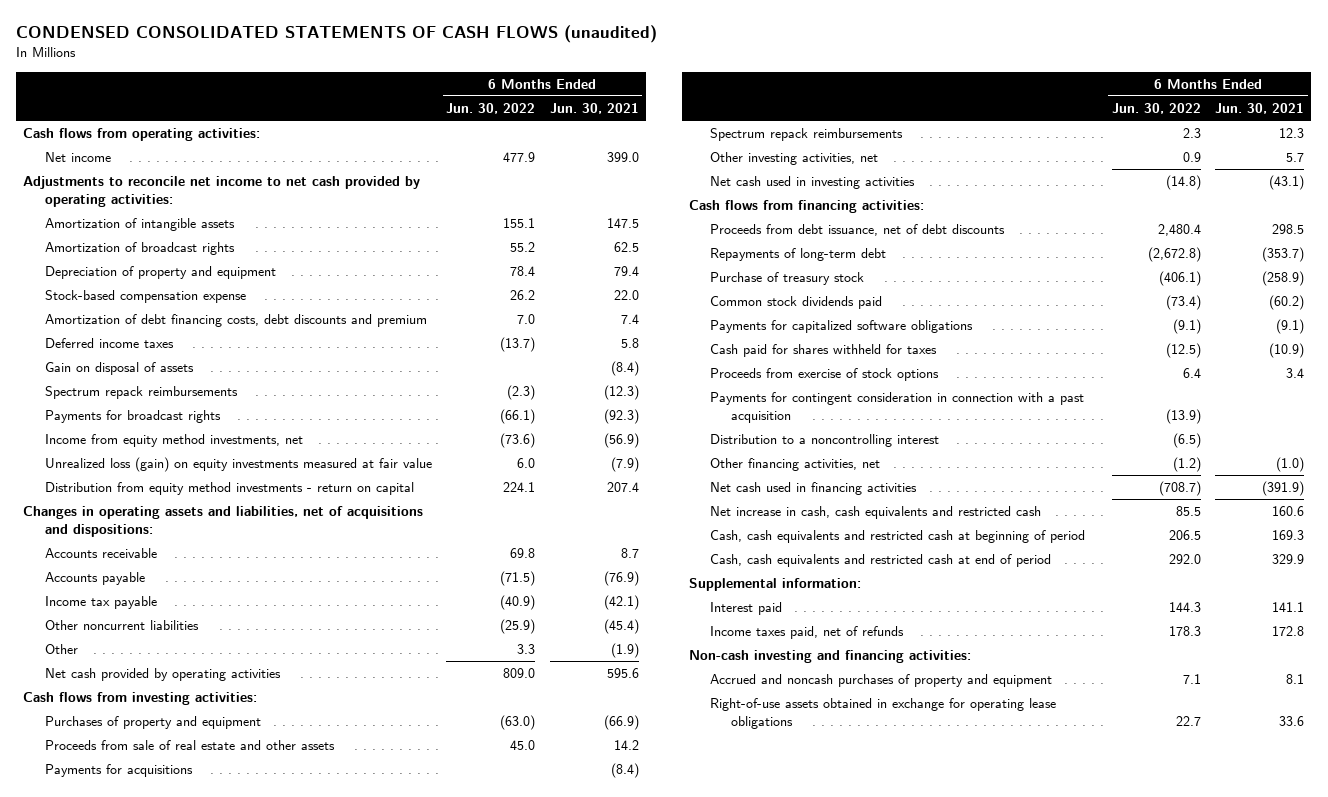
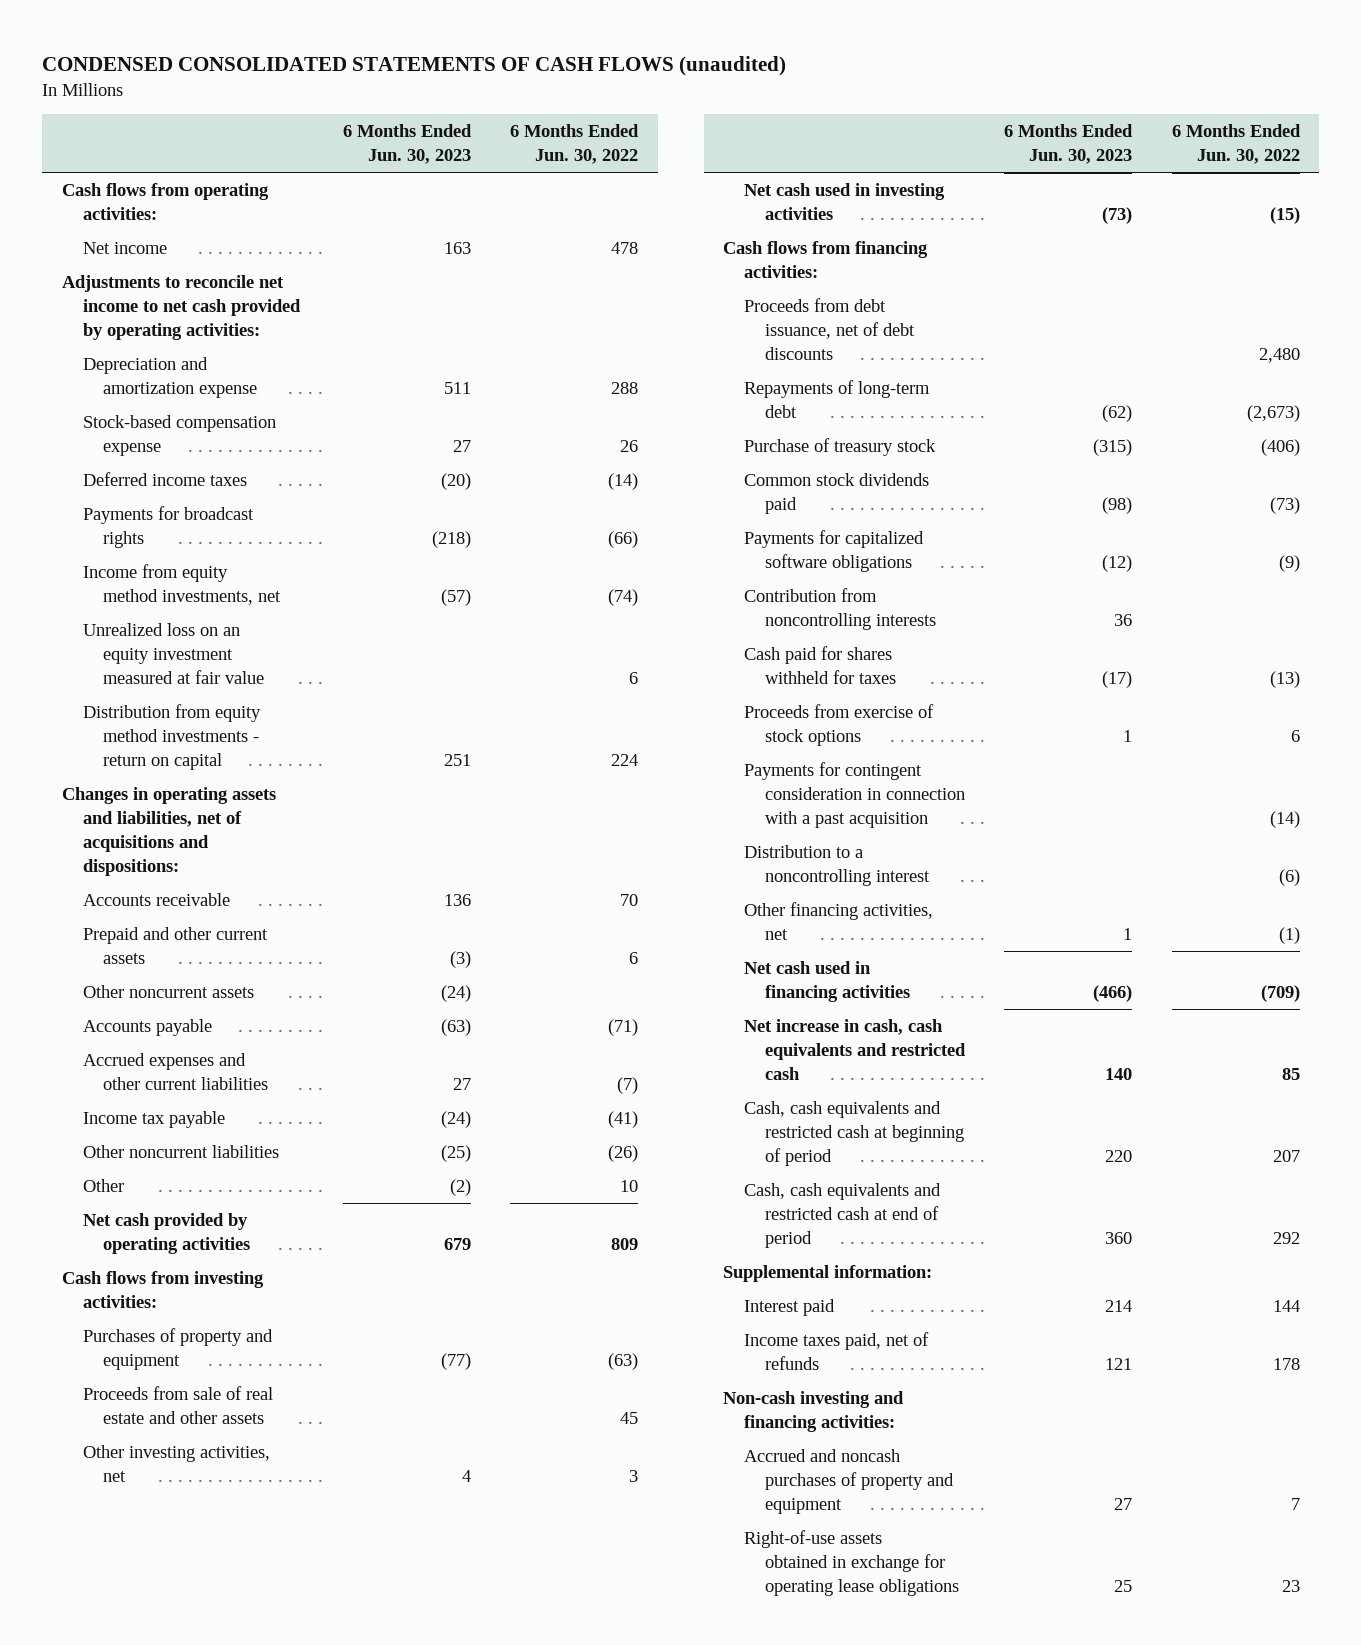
- | 6 Months Ended Jun. 30, 2022 | 6 Months Ended Jun. 30, 2021
+ | 6 Months Ended Jun. 30, 2023 | 6 Months Ended Jun. 30, 2022
- Net income | 477.9 | 399.0
+ Net income | 163 | 478
- Amortization of intangible assets | 155.1 | 147.5
- Amortization of broadcast rights | 55.2 | 62.5
- Depreciation of property and equipment | 78.4 | 79.4
- Stock-based compensation expense | 26.2 | 22.0
- Amortization of debt financing costs, debt discounts and premium | 7.0 | 7.4
- Deferred income taxes | (13.7) | 5.8
- Gain on disposal of assets | | (8.4)
- Spectrum repack reimbursements | (2.3) | (12.3)
- Payments for broadcast rights | (66.1) | (92.3)
- Income from equity method investments, net | (73.6) | (56.9)
- Unrealized loss (gain) on equity investments measured at fair value | 6.0 | (7.9)
- Distribution from equity method investments - return on capital | 224.1 | 207.4
+ Depreciation and amortization expense | 511 | 288
+ Stock-based compensation expense | 27 | 26
+ Deferred income taxes | (20) | (14)
+ Payments for broadcast rights | (218) | (66)
+ Income from equity method investments, net | (57) | (74)
+ Unrealized loss on an equity investment measured at fair value | | 6
+ Distribution from equity method investments - return on capital | 251 | 224
- Accounts receivable | 69.8 | 8.7
- Accounts payable | (71.5) | (76.9)
- Income tax payable | (40.9) | (42.1)
- Other noncurrent liabilities | (25.9) | (45.4)
- Other | 3.3 | (1.9)
- Net cash provided by operating activities | 809.0 | 595.6
+ Accounts receivable | 136 | 70
+ Prepaid and other current assets | (3) | 6
+ Other noncurrent assets | (24) |
+ Accounts payable | (63) | (71)
+ Accrued expenses and other current liabilities | 27 | (7)
+ Income tax payable | (24) | (41)
+ Other noncurrent liabilities | (25) | (26)
+ Other | (2) | 10
+ Net cash provided by operating activities | 679 | 809
- Purchases of property and equipment | (63.0) | (66.9)
- Proceeds from sale of real estate and other assets | 45.0 | 14.2
- Payments for acquisitions | | (8.4)
- Spectrum repack reimbursements | 2.3 | 12.3
- Other investing activities, net | 0.9 | 5.7
- Net cash used in investing activities | (14.8) | (43.1)
+ Purchases of property and equipment | (77) | (63)
+ Proceeds from sale of real estate and other assets | | 45
+ Other investing activities, net | 4 | 3
+ Net cash used in investing activities | (73) | (15)
- Proceeds from debt issuance, net of debt discounts | 2,480.4 | 298.5
- Repayments of long-term debt | (2,672.8) | (353.7)
- Purchase of treasury stock | (406.1) | (258.9)
- Common stock dividends paid | (73.4) | (60.2)
- Payments for capitalized software obligations | (9.1) | (9.1)
- Cash paid for shares withheld for taxes | (12.5) | (10.9)
- Proceeds from exercise of stock options | 6.4 | 3.4
- Payments for contingent consideration in connection with a past acquisition | (13.9) |
- Distribution to a noncontrolling interest | (6.5) |
- Other financing activities, net | (1.2) | (1.0)
- Net cash used in financing activities | (708.7) | (391.9)
- Net increase in cash, cash equivalents and restricted cash | 85.5 | 160.6
- Cash, cash equivalents and restricted cash at beginning of period | 206.5 | 169.3
- Cash, cash equivalents and restricted cash at end of period | 292.0 | 329.9
+ Proceeds from debt issuance, net of debt discounts | | 2,480
+ Repayments of long-term debt | (62) | (2,673)
+ Purchase of treasury stock | (315) | (406)
+ Common stock dividends paid | (98) | (73)
+ Payments for capitalized software obligations | (12) | (9)
+ Contribution from noncontrolling interests | 36 |
+ Cash paid for shares withheld for taxes | (17) | (13)
+ Proceeds from exercise of stock options | 1 | 6
+ Payments for contingent consideration in connection with a past acquisition | | (14)
+ Distribution to a noncontrolling interest | | (6)
+ Other financing activities, net | 1 | (1)
+ Net cash used in financing activities | (466) | (709)
+ Net increase in cash, cash equivalents and restricted cash | 140 | 85
+ Cash, cash equivalents and restricted cash at beginning of period | 220 | 207
+ Cash, cash equivalents and restricted cash at end of period | 360 | 292
- Interest paid | 144.3 | 141.1
- Income taxes paid, net of refunds | 178.3 | 172.8
+ Interest paid | 214 | 144
+ Income taxes paid, net of refunds | 121 | 178
- Accrued and noncash purchases of property and equipment | 7.1 | 8.1
- Right-of-use assets obtained in exchange for operating lease obligations | 22.7 | 33.6
+ Accrued and noncash purchases of property and equipment | 27 | 7
+ Right-of-use assets obtained in exchange for operating lease obligations | 25 | 23

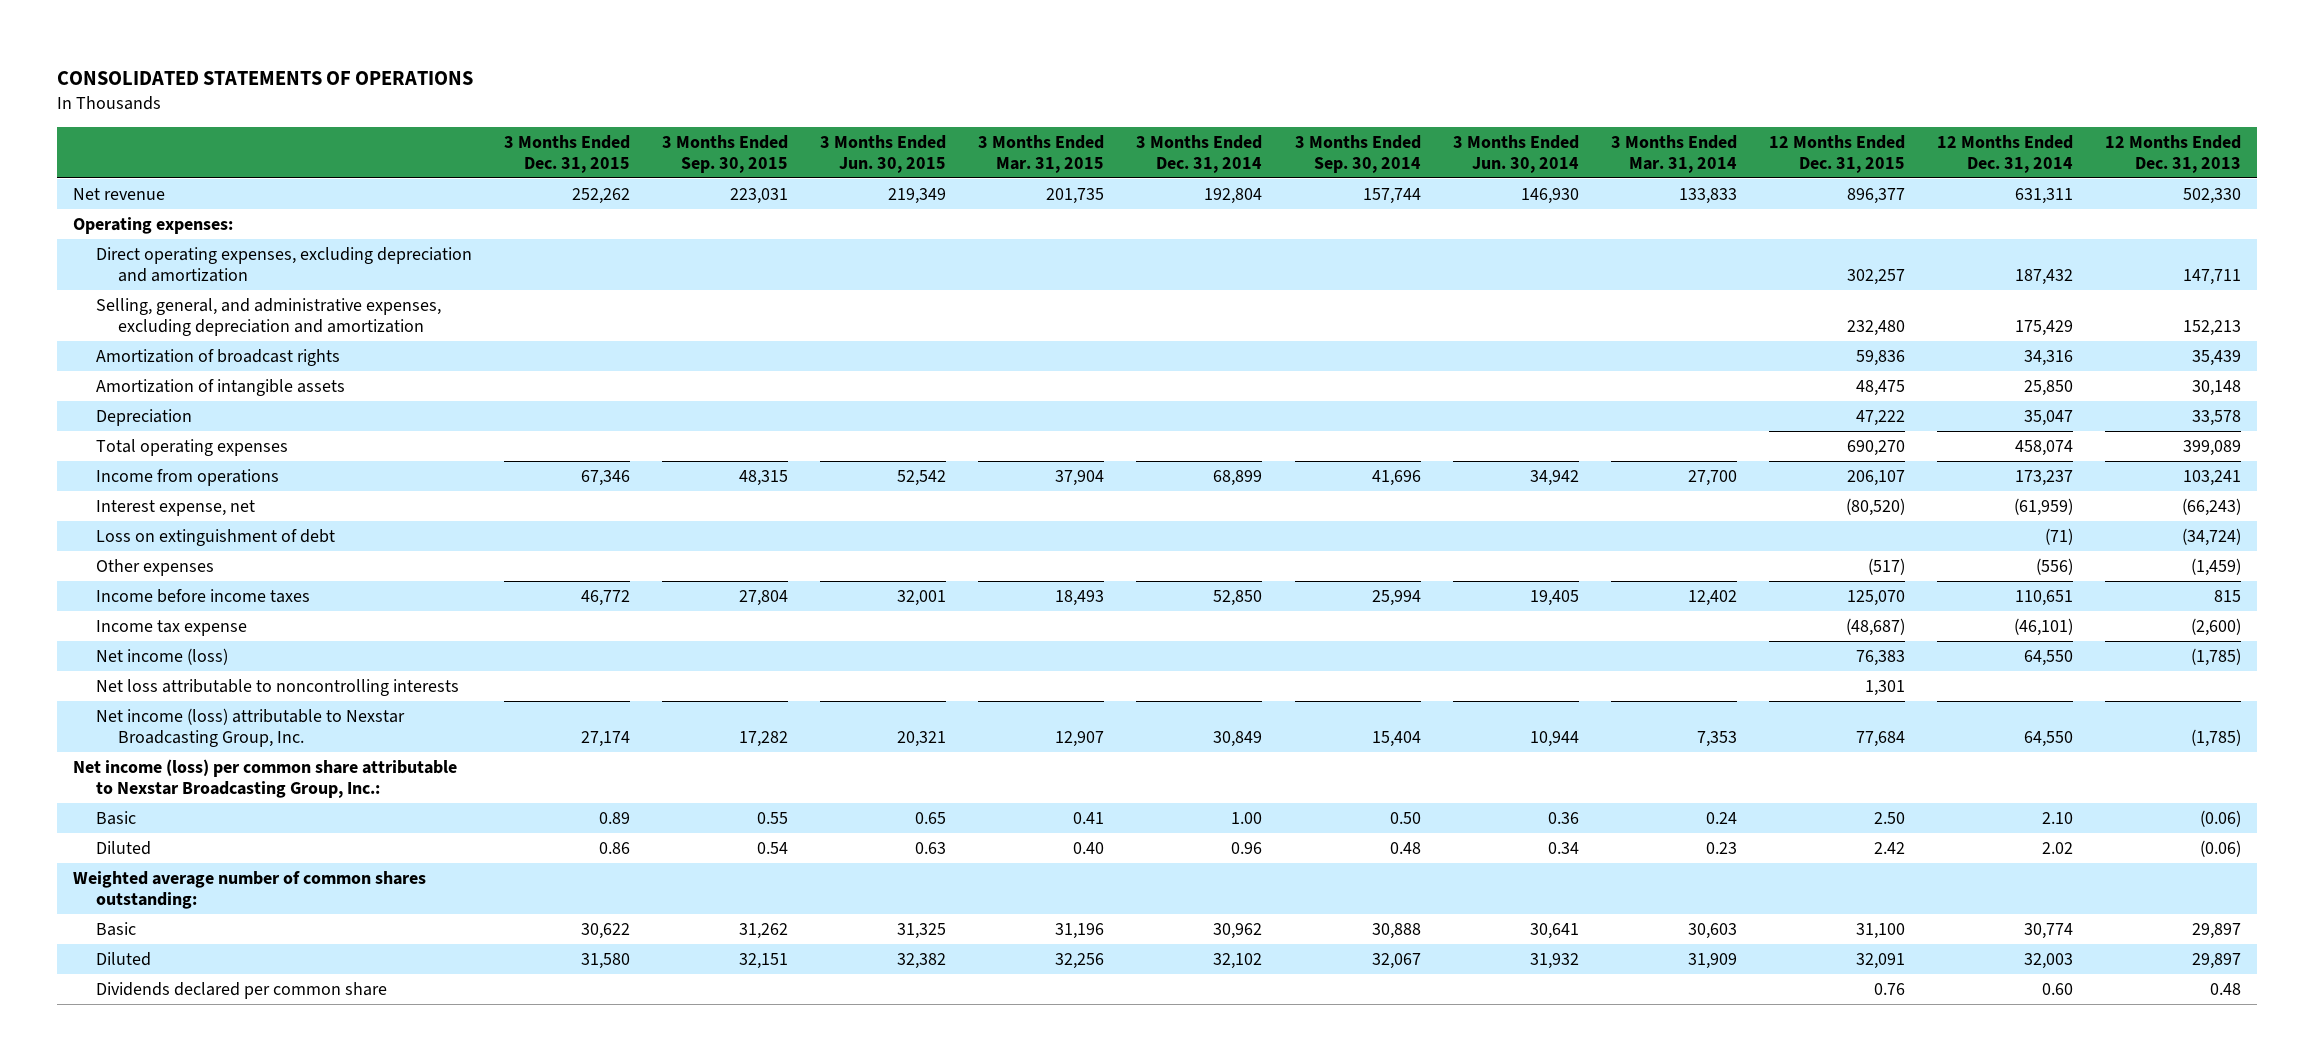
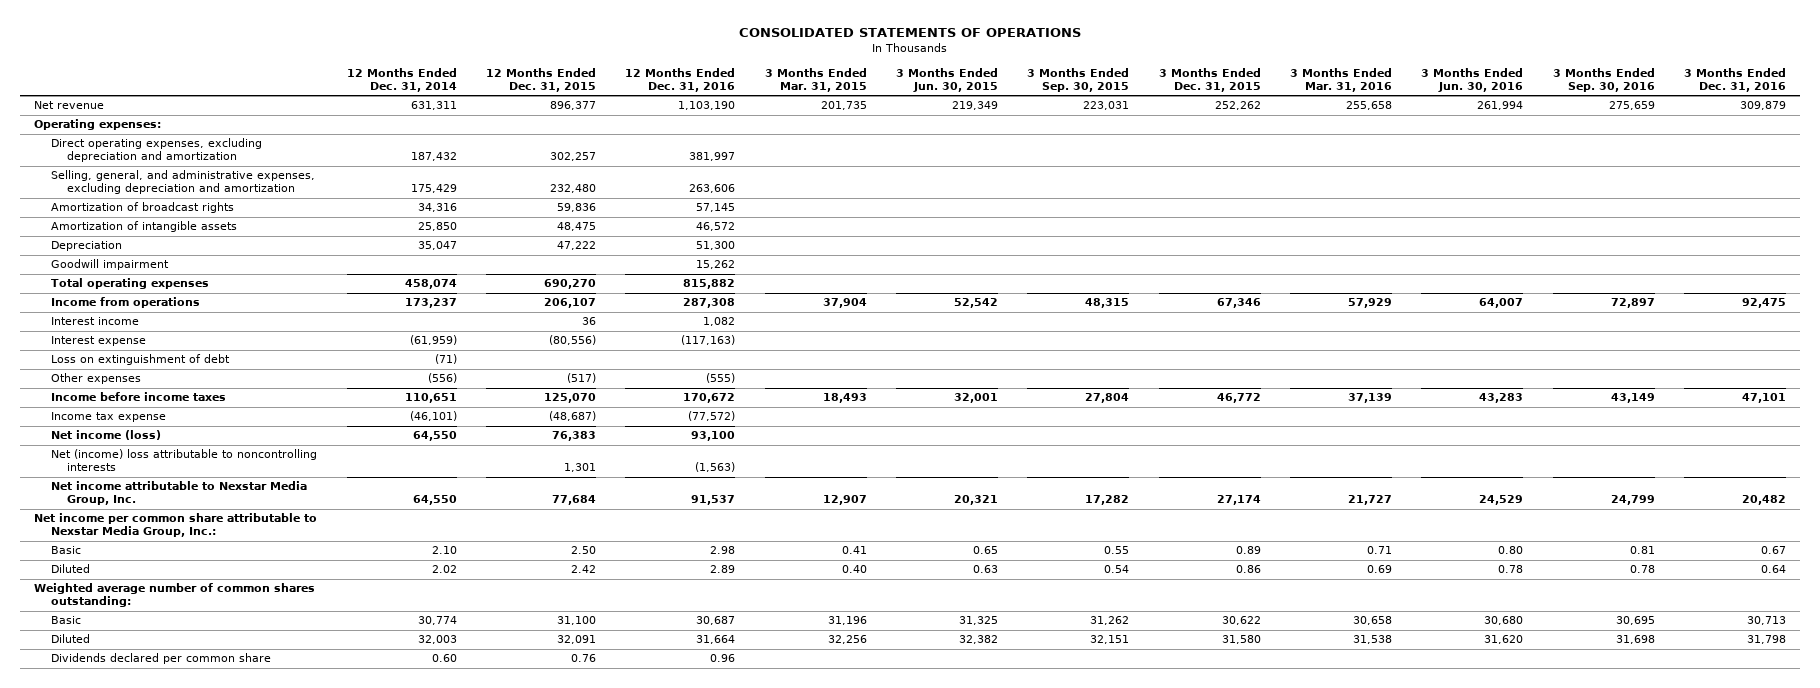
- | 3 Months Ended Dec. 31, 2015 | 3 Months Ended Sep. 30, 2015 | 3 Months Ended Jun. 30, 2015 | 3 Months Ended Mar. 31, 2015 | 3 Months Ended Dec. 31, 2014 | 3 Months Ended Sep. 30, 2014 | 3 Months Ended Jun. 30, 2014 | 3 Months Ended Mar. 31, 2014 | 12 Months Ended Dec. 31, 2015 | 12 Months Ended Dec. 31, 2014 | 12 Months Ended Dec. 31, 2013
+ | 12 Months Ended Dec. 31, 2014 | 12 Months Ended Dec. 31, 2015 | 12 Months Ended Dec. 31, 2016 | 3 Months Ended Mar. 31, 2015 | 3 Months Ended Jun. 30, 2015 | 3 Months Ended Sep. 30, 2015 | 3 Months Ended Dec. 31, 2015 | 3 Months Ended Mar. 31, 2016 | 3 Months Ended Jun. 30, 2016 | 3 Months Ended Sep. 30, 2016 | 3 Months Ended Dec. 31, 2016
+ Goodwill impairment | | | 15,262 | | | | | | | |
- Interest expense, net | | | | | | | | | (80,520) | (61,959) | (66,243)
+ Interest income | | 36 | 1,082 | | | | | | | |
+ Interest expense | (61,959) | (80,556) | (117,163) | | | | | | | |
- Net loss attributable to noncontrolling interests | | | | | | | | | 1,301 | |
- Net income (loss) attributable to Nexstar Broadcasting Group, Inc. | 27,174 | 17,282 | 20,321 | 12,907 | 30,849 | 15,404 | 10,944 | 7,353 | 77,684 | 64,550 | (1,785)
- Net income (loss) per common share attributable to Nexstar Broadcasting Group, Inc.:
+ Net (income) loss attributable to noncontrolling interests | | 1,301 | (1,563) | | | | | | | |
+ Net income attributable to Nexstar Media Group, Inc. | 64,550 | 77,684 | 91,537 | 12,907 | 20,321 | 17,282 | 27,174 | 21,727 | 24,529 | 24,799 | 20,482
+ Net income per common share attributable to Nexstar Media Group, Inc.:

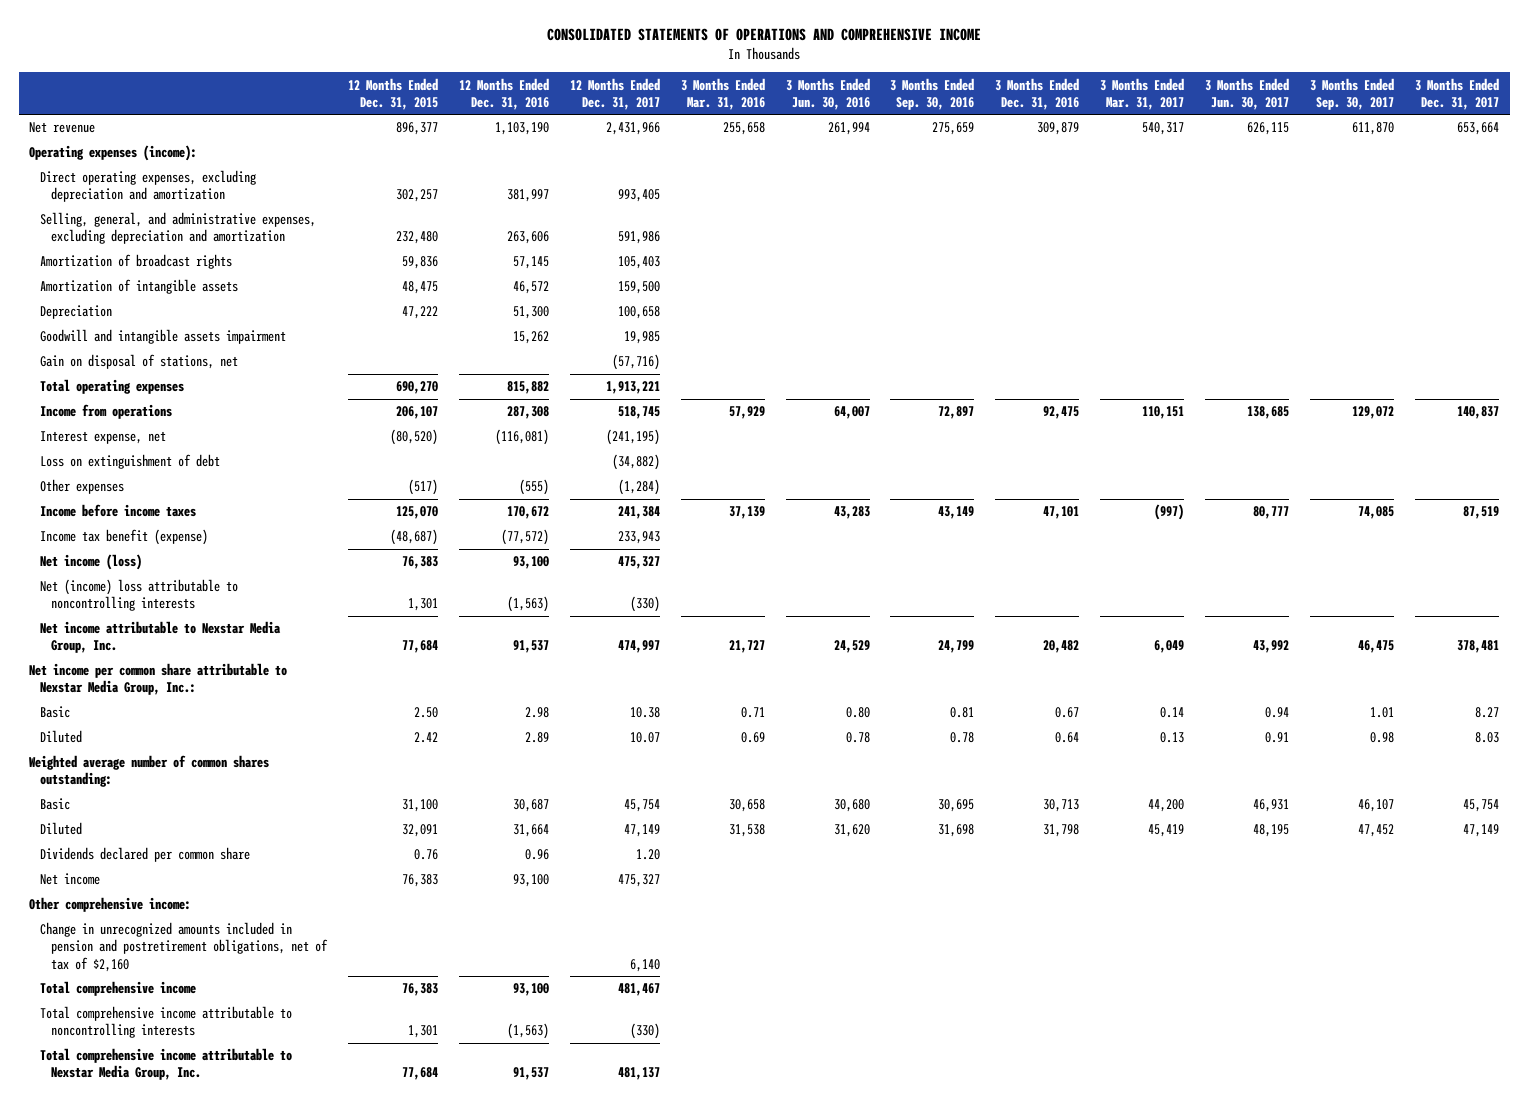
- CONSOLIDATED STATEMENTS OF OPERATIONS
+ CONSOLIDATED STATEMENTS OF OPERATIONS AND COMPREHENSIVE INCOME
- | 12 Months Ended Dec. 31, 2014 | 12 Months Ended Dec. 31, 2015 | 12 Months Ended Dec. 31, 2016 | 3 Months Ended Mar. 31, 2015 | 3 Months Ended Jun. 30, 2015 | 3 Months Ended Sep. 30, 2015 | 3 Months Ended Dec. 31, 2015 | 3 Months Ended Mar. 31, 2016 | 3 Months Ended Jun. 30, 2016 | 3 Months Ended Sep. 30, 2016 | 3 Months Ended Dec. 31, 2016
+ | 12 Months Ended Dec. 31, 2015 | 12 Months Ended Dec. 31, 2016 | 12 Months Ended Dec. 31, 2017 | 3 Months Ended Mar. 31, 2016 | 3 Months Ended Jun. 30, 2016 | 3 Months Ended Sep. 30, 2016 | 3 Months Ended Dec. 31, 2016 | 3 Months Ended Mar. 31, 2017 | 3 Months Ended Jun. 30, 2017 | 3 Months Ended Sep. 30, 2017 | 3 Months Ended Dec. 31, 2017
- Operating expenses:
+ Operating expenses (income):
- Goodwill impairment | | | 15,262 | | | | | | | |
+ Goodwill and intangible assets impairment | | 15,262 | 19,985 | | | | | | | |
+ Gain on disposal of stations, net | | | (57,716) | | | | | | | |
- Interest income | | 36 | 1,082 | | | | | | | |
- Interest expense | (61,959) | (80,556) | (117,163) | | | | | | | |
+ Interest expense, net | (80,520) | (116,081) | (241,195) | | | | | | | |
- Income tax expense | (46,101) | (48,687) | (77,572) | | | | | | | |
+ Income tax benefit (expense) | (48,687) | (77,572) | 233,943 | | | | | | | |
+ Net income | 76,383 | 93,100 | 475,327 | | | | | | | |
+ Other comprehensive income:
+ Change in unrecognized amounts included in pension and postretirement obligations, net of tax of $2,160 | | | 6,140 | | | | | | | |
+ Total comprehensive income | 76,383 | 93,100 | 481,467 | | | | | | | |
+ Total comprehensive income attributable to noncontrolling interests | 1,301 | (1,563) | (330) | | | | | | | |
+ Total comprehensive income attributable to Nexstar Media Group, Inc. | 77,684 | 91,537 | 481,137 | | | | | | | |

